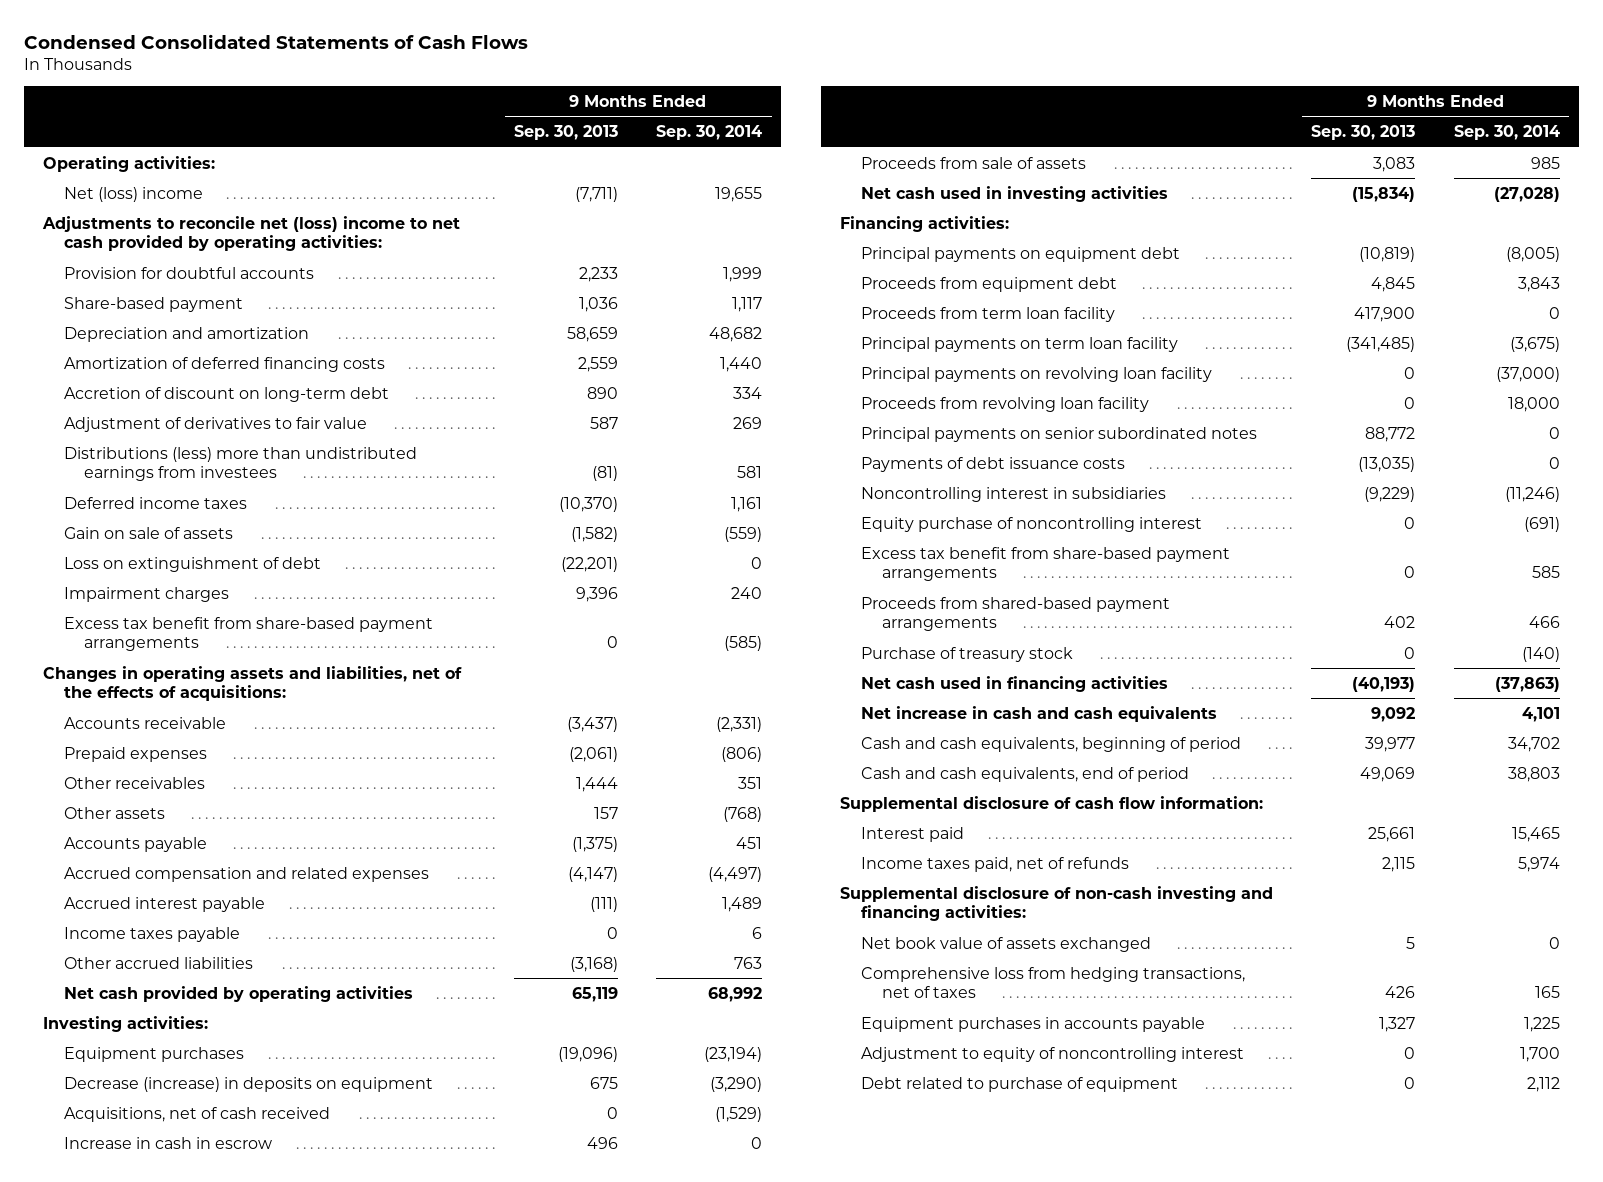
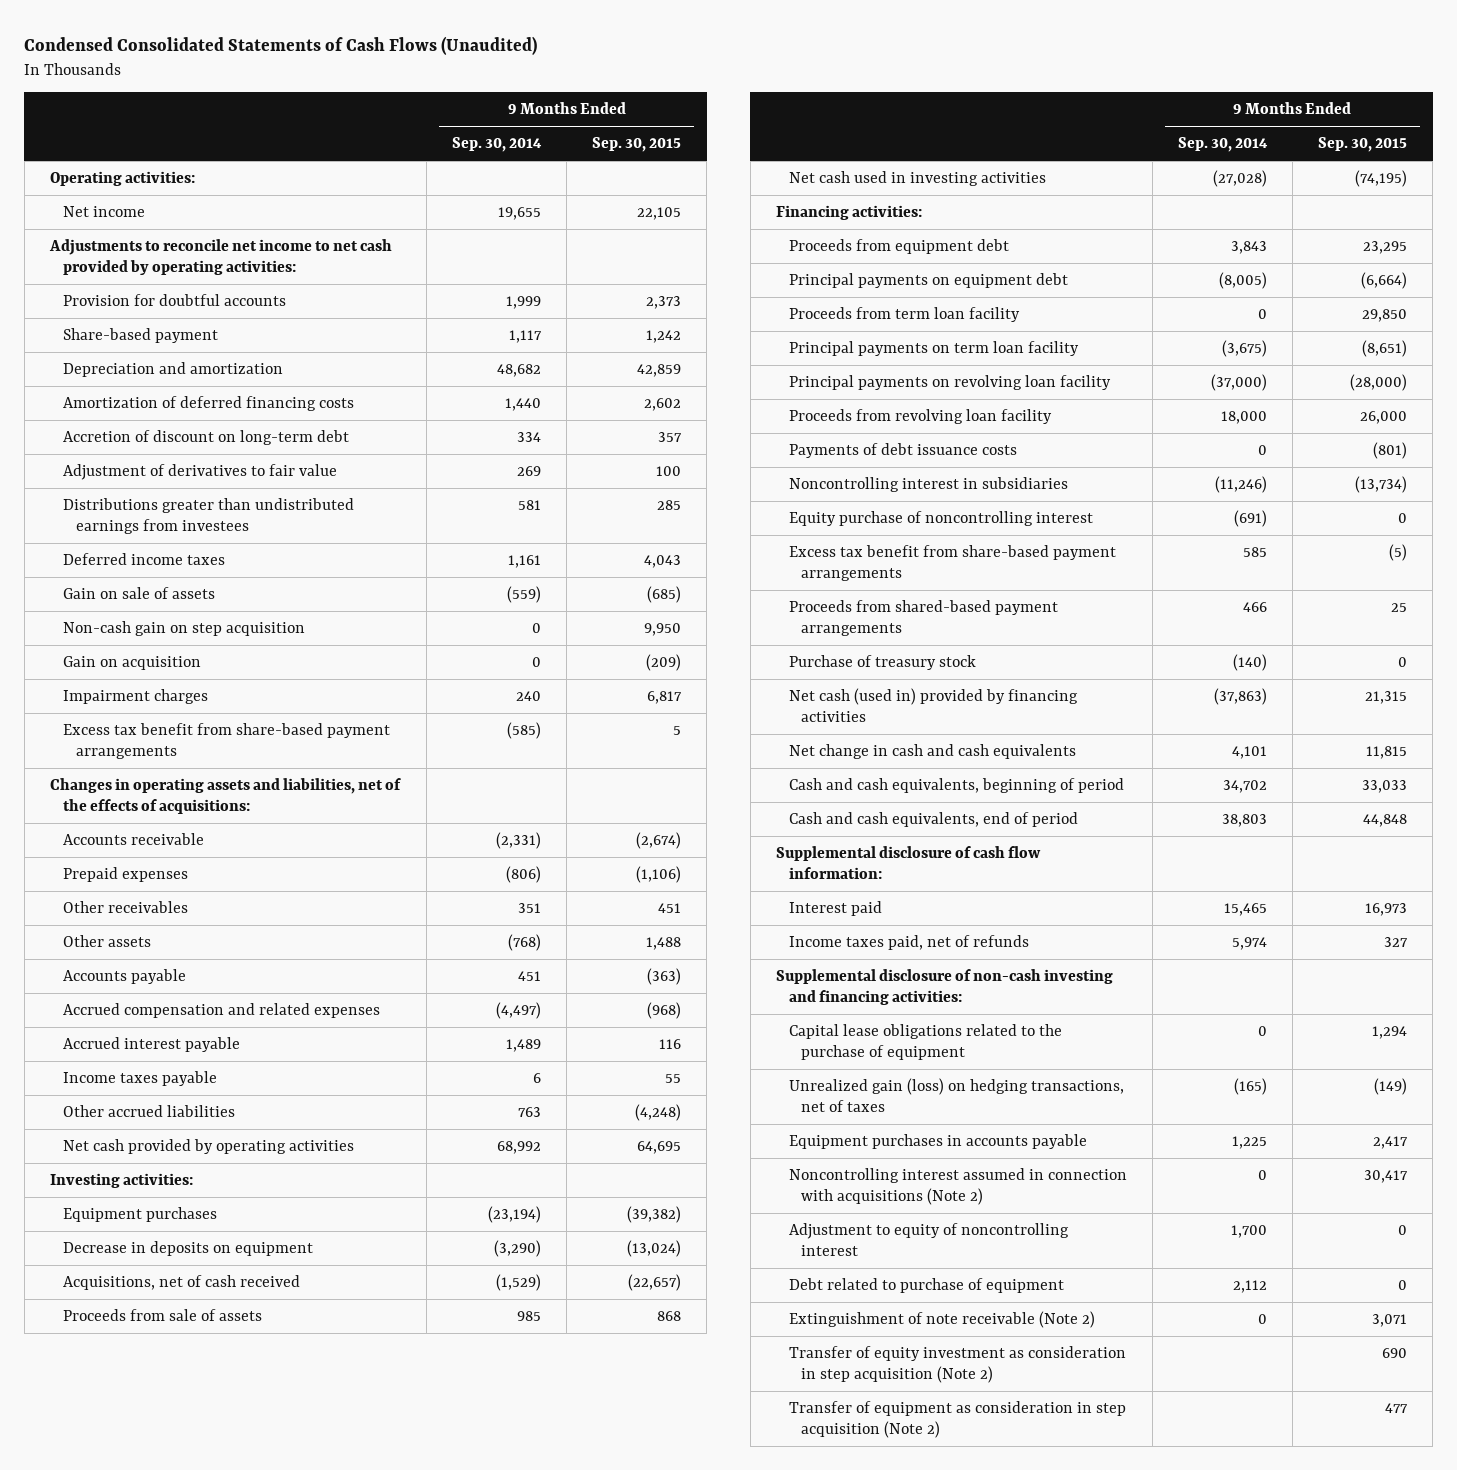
- Condensed Consolidated Statements of Cash Flows
+ Condensed Consolidated Statements of Cash Flows (Unaudited)
- | 9 Months Ended Sep. 30, 2013 | 9 Months Ended Sep. 30, 2014
+ | 9 Months Ended Sep. 30, 2014 | 9 Months Ended Sep. 30, 2015
- Net (loss) income | (7,711) | 19,655
- Adjustments to reconcile net (loss) income to net cash provided by operating activities:
+ Net income | 19,655 | 22,105
+ Adjustments to reconcile net income to net cash provided by operating activities:
- Distributions (less) more than undistributed earnings from investees | (81) | 581
+ Distributions greater than undistributed earnings from investees | 581 | 285
- Loss on extinguishment of debt | (22,201) | 0
+ Non-cash gain on step acquisition | 0 | 9,950
+ Gain on acquisition | 0 | (209)
- Decrease (increase) in deposits on equipment | 675 | (3,290)
+ Decrease in deposits on equipment | (3,290) | (13,024)
- Increase in cash in escrow | 496 | 0
moved down: Principal payments on equipment debt | (8,005) | (6,664)
- Principal payments on senior subordinated notes | 88,772 | 0
- Net cash used in financing activities | (40,193) | (37,863)
- Net increase in cash and cash equivalents | 9,092 | 4,101
+ Net cash (used in) provided by financing activities | (37,863) | 21,315
+ Net change in cash and cash equivalents | 4,101 | 11,815
- Net book value of assets exchanged | 5 | 0
- Comprehensive loss from hedging transactions, net of taxes | 426 | 165
+ Capital lease obligations related to the purchase of equipment | 0 | 1,294
+ Unrealized gain (loss) on hedging transactions, net of taxes | (165) | (149)
+ Noncontrolling interest assumed in connection with acquisitions (Note 2) | 0 | 30,417
+ Extinguishment of note receivable (Note 2) | 0 | 3,071
+ Transfer of equity investment as consideration in step acquisition (Note 2) | | 690
+ Transfer of equipment as consideration in step acquisition (Note 2) | | 477

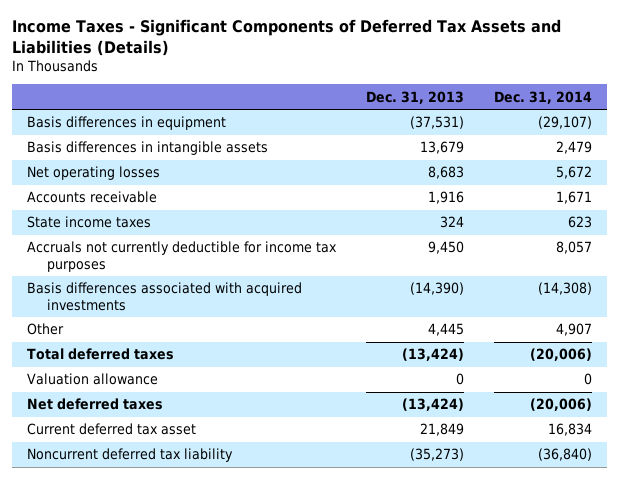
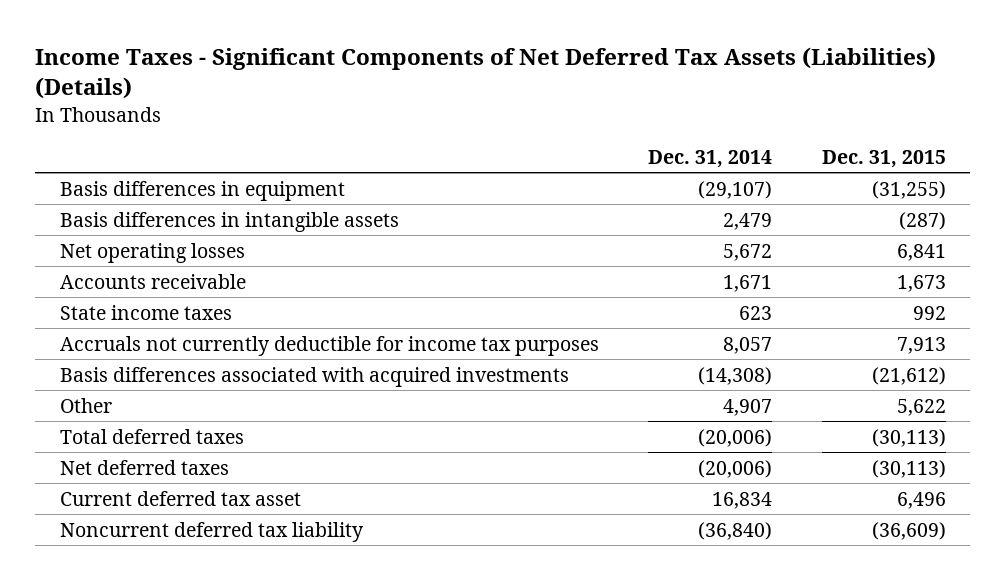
- Income Taxes - Significant Components of Deferred Tax Assets and Liabilities (Details)
+ Income Taxes - Significant Components of Net Deferred Tax Assets (Liabilities) (Details)
- | Dec. 31, 2013 | Dec. 31, 2014
+ | Dec. 31, 2014 | Dec. 31, 2015
- Valuation allowance | 0 | 0

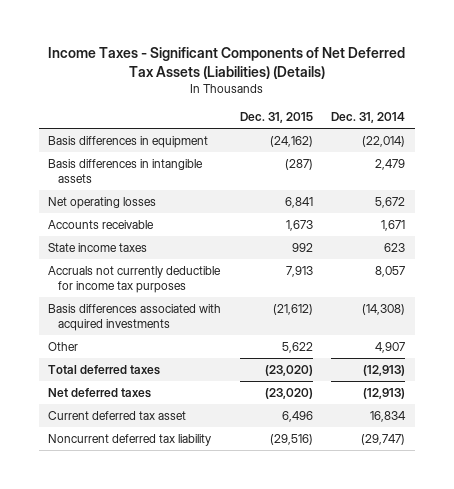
- | Dec. 31, 2014 | Dec. 31, 2015
+ | Dec. 31, 2015 | Dec. 31, 2014
- Basis differences in equipment | (29,107) | (31,255)
+ Basis differences in equipment | (24,162) | (22,014)
- Total deferred taxes | (20,006) | (30,113)
- Net deferred taxes | (20,006) | (30,113)
+ Total deferred taxes | (23,020) | (12,913)
+ Net deferred taxes | (23,020) | (12,913)
- Noncurrent deferred tax liability | (36,840) | (36,609)
+ Noncurrent deferred tax liability | (29,516) | (29,747)

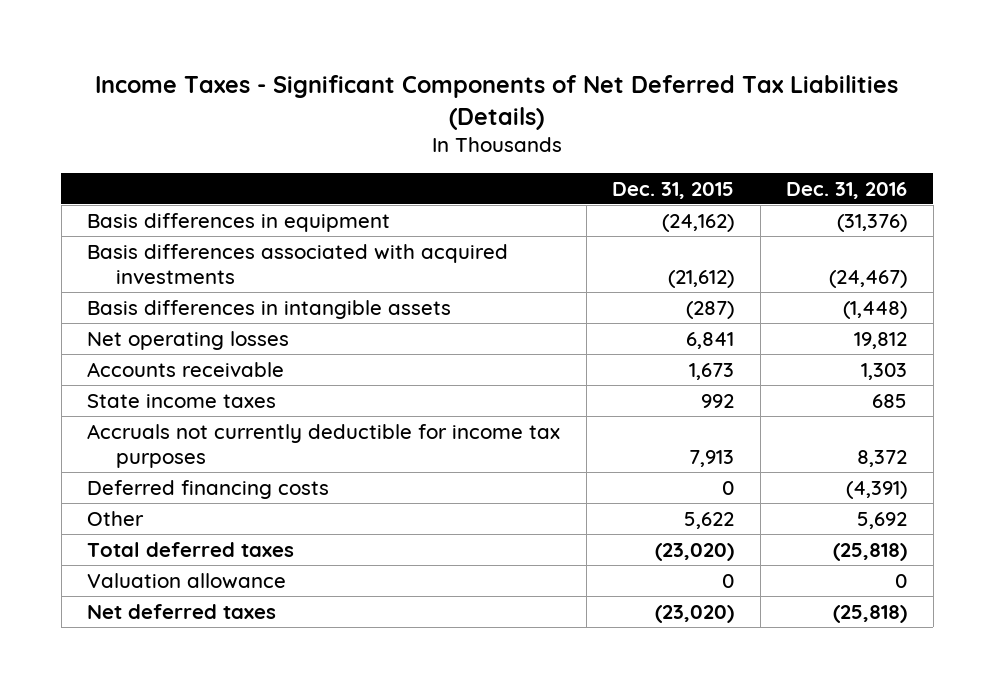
- Income Taxes - Significant Components of Net Deferred Tax Assets (Liabilities) (Details)
+ Income Taxes - Significant Components of Net Deferred Tax Liabilities (Details)
- | Dec. 31, 2015 | Dec. 31, 2014
+ | Dec. 31, 2015 | Dec. 31, 2016
moved up: Basis differences associated with acquired investments | (21,612) | (24,467)
+ Deferred financing costs | 0 | (4,391)
+ Valuation allowance | 0 | 0
- Current deferred tax asset | 6,496 | 16,834
- Noncurrent deferred tax liability | (29,516) | (29,747)

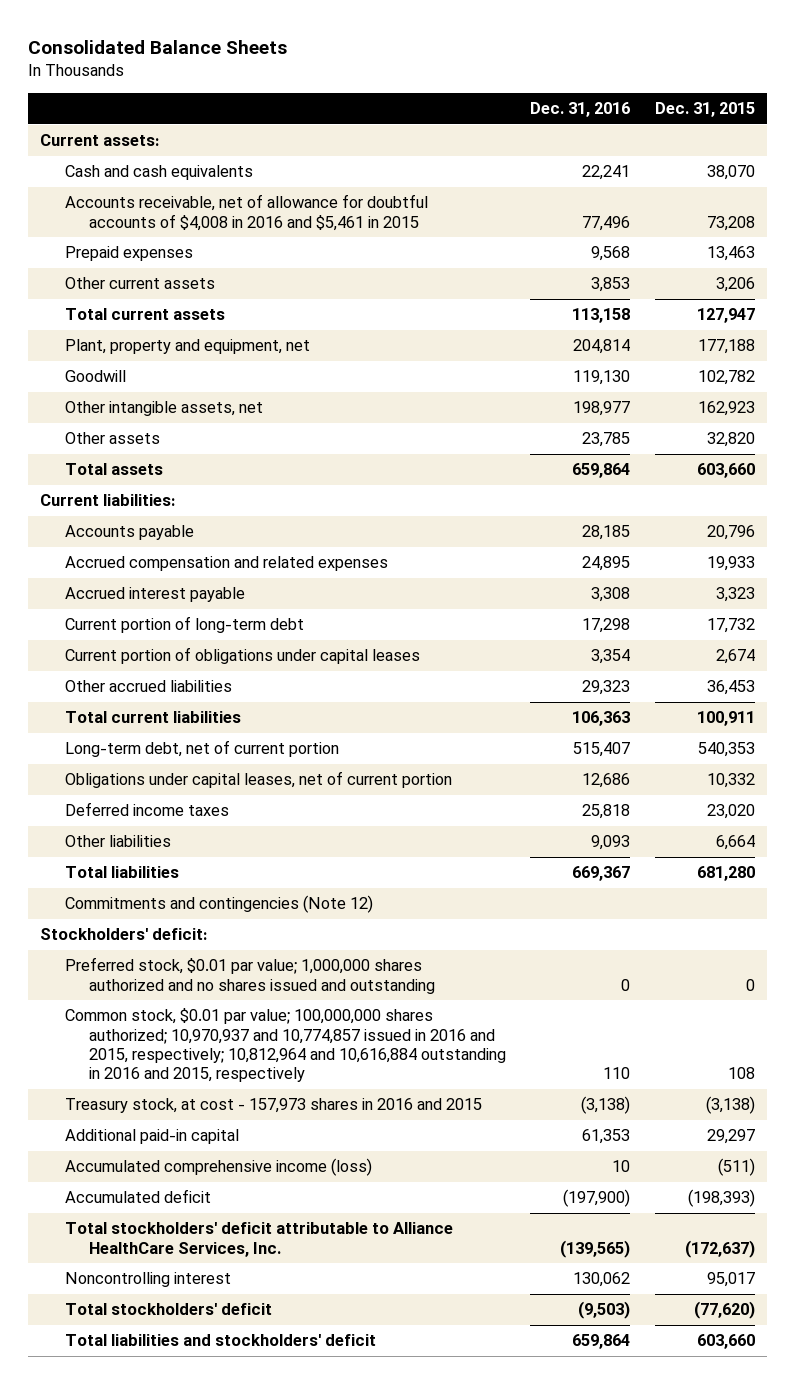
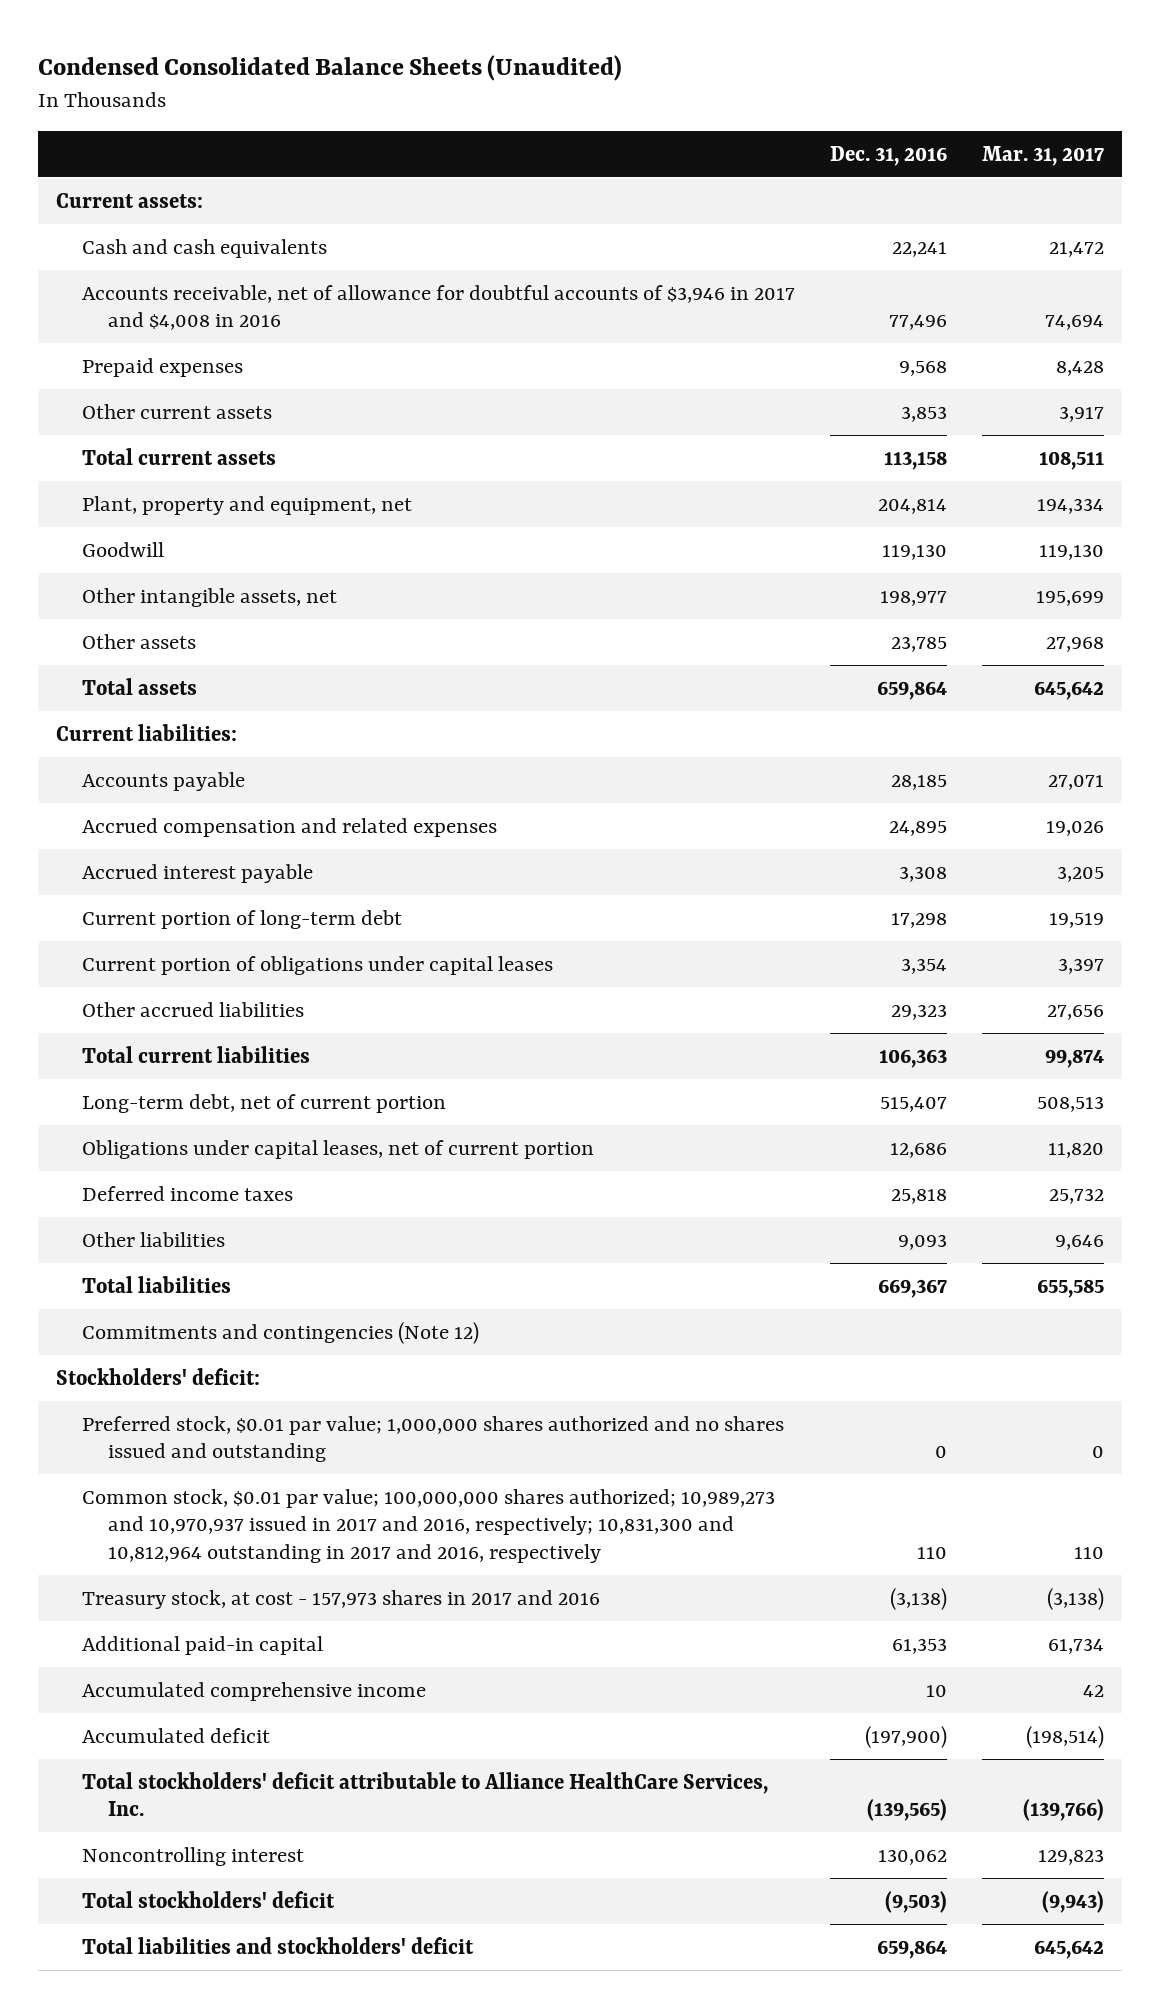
- Consolidated Balance Sheets
+ Condensed Consolidated Balance Sheets (Unaudited)
- | Dec. 31, 2016 | Dec. 31, 2015
+ | Dec. 31, 2016 | Mar. 31, 2017
- Accounts receivable, net of allowance for doubtful accounts of $4,008 in 2016 and $5,461 in 2015 | 77,496 | 73,208
+ Accounts receivable, net of allowance for doubtful accounts of $3,946 in 2017 and $4,008 in 2016 | 77,496 | 74,694
- Common stock, $0.01 par value; 100,000,000 shares authorized; 10,970,937 and 10,774,857 issued in 2016 and 2015, respectively; 10,812,964 and 10,616,884 outstanding in 2016 and 2015, respectively | 110 | 108
- Treasury stock, at cost - 157,973 shares in 2016 and 2015 | (3,138) | (3,138)
+ Common stock, $0.01 par value; 100,000,000 shares authorized; 10,989,273 and 10,970,937 issued in 2017 and 2016, respectively; 10,831,300 and 10,812,964 outstanding in 2017 and 2016, respectively | 110 | 110
+ Treasury stock, at cost - 157,973 shares in 2017 and 2016 | (3,138) | (3,138)
- Accumulated comprehensive income (loss) | 10 | (511)
+ Accumulated comprehensive income | 10 | 42

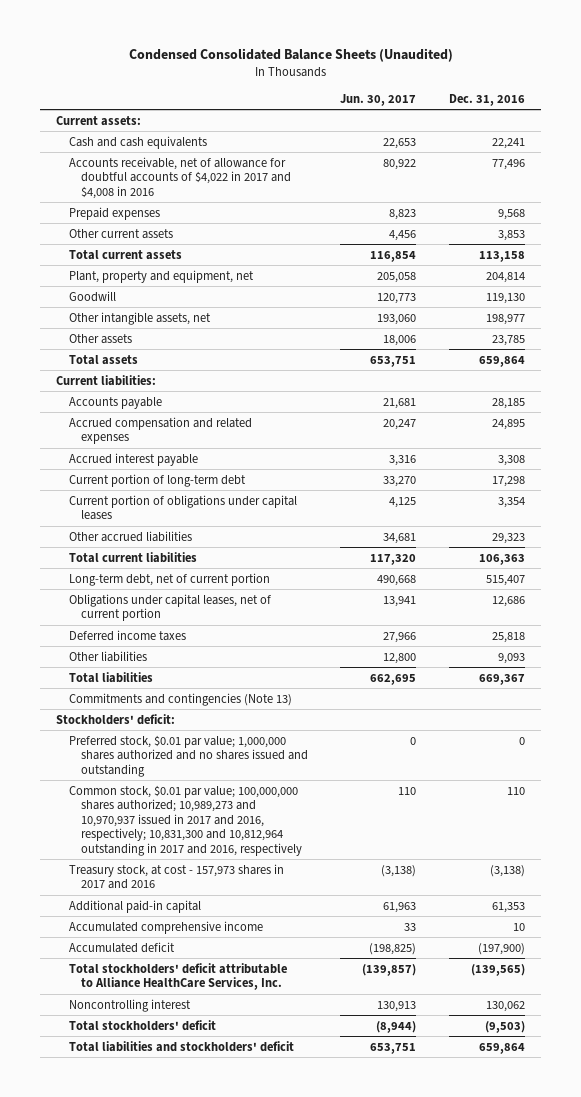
- | Dec. 31, 2016 | Mar. 31, 2017
+ | Jun. 30, 2017 | Dec. 31, 2016
- Accounts receivable, net of allowance for doubtful accounts of $3,946 in 2017 and $4,008 in 2016 | 77,496 | 74,694
+ Accounts receivable, net of allowance for doubtful accounts of $4,022 in 2017 and $4,008 in 2016 | 80,922 | 77,496
- Commitments and contingencies (Note 12)
+ Commitments and contingencies (Note 13)

